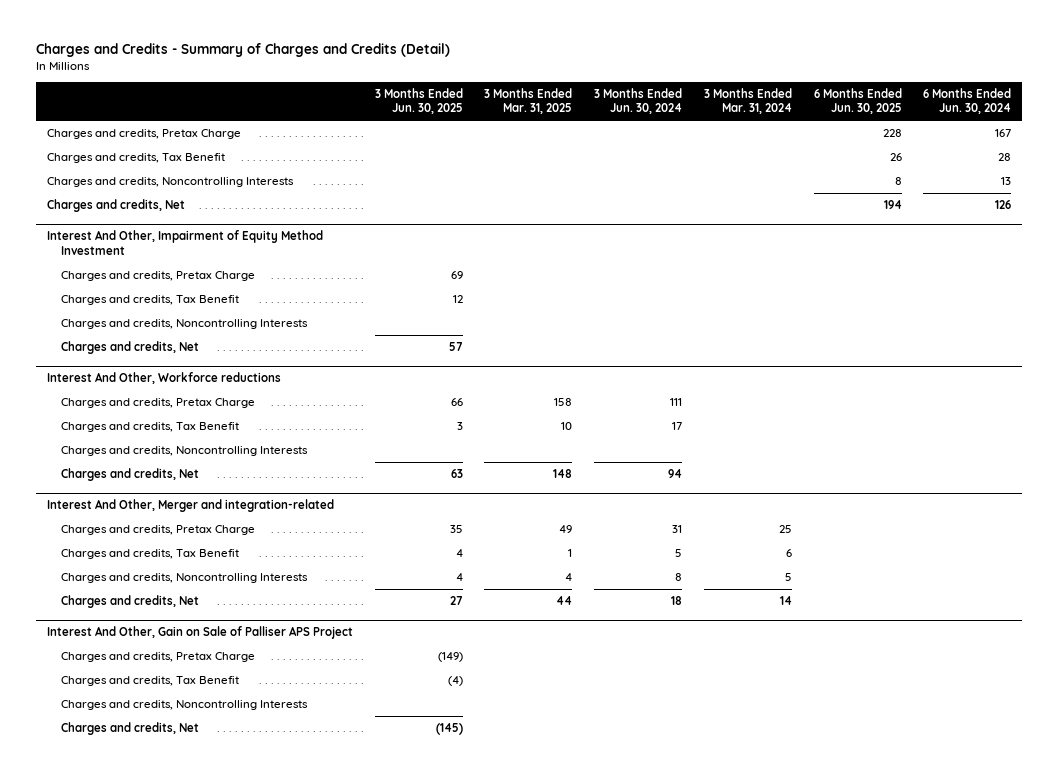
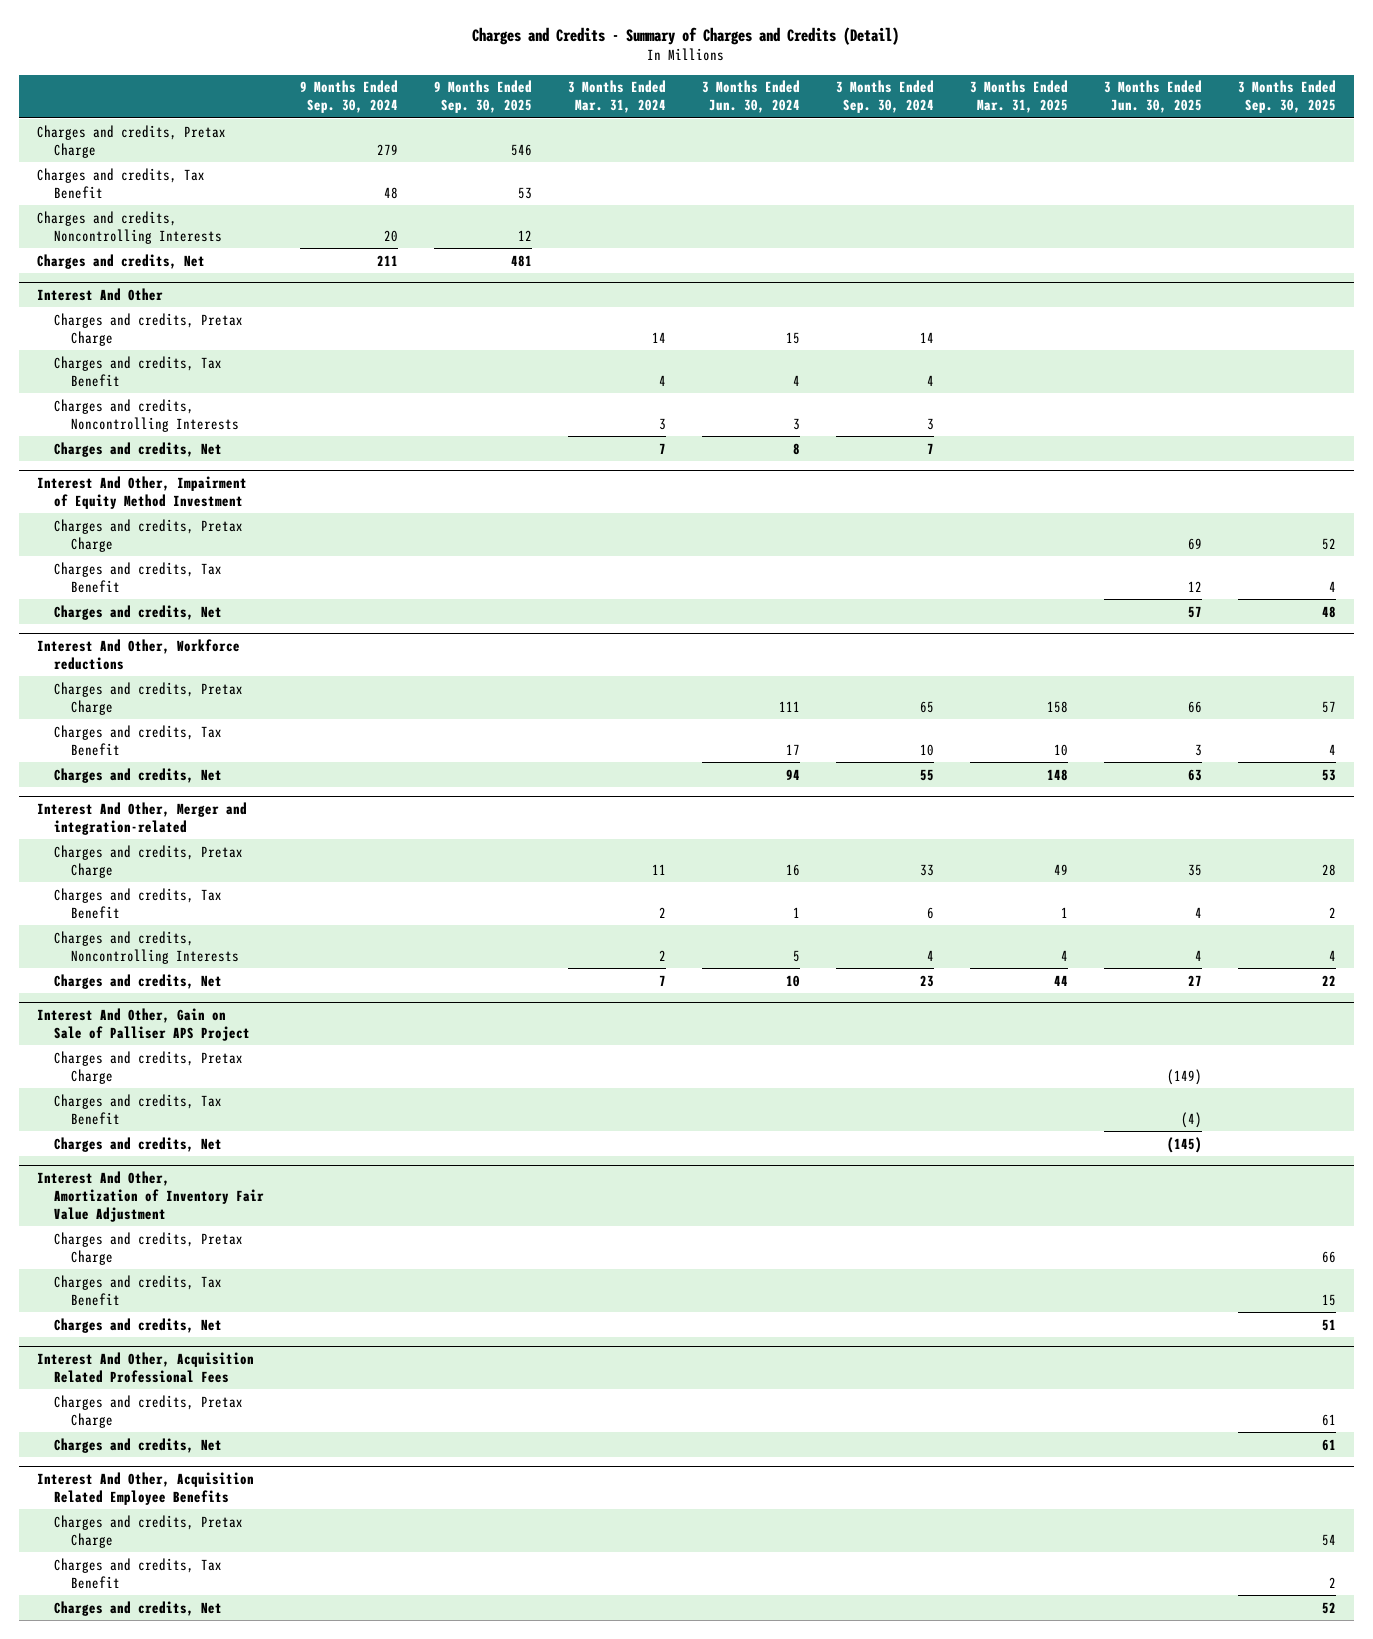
- | 3 Months Ended Jun. 30, 2025 | 3 Months Ended Mar. 31, 2025 | 3 Months Ended Jun. 30, 2024 | 3 Months Ended Mar. 31, 2024 | 6 Months Ended Jun. 30, 2025 | 6 Months Ended Jun. 30, 2024
+ | 9 Months Ended Sep. 30, 2024 | 9 Months Ended Sep. 30, 2025 | 3 Months Ended Mar. 31, 2024 | 3 Months Ended Jun. 30, 2024 | 3 Months Ended Sep. 30, 2024 | 3 Months Ended Mar. 31, 2025 | 3 Months Ended Jun. 30, 2025 | 3 Months Ended Sep. 30, 2025
+ Interest And Other
+ Charges and credits, Pretax Charge | | | 14 | 15 | 14 | | |
+ Charges and credits, Tax Benefit | | | 4 | 4 | 4 | | |
+ Charges and credits, Noncontrolling Interests | | | 3 | 3 | 3 | | |
+ Charges and credits, Net | | | 7 | 8 | 7 | | |
@ Interest And Other, Impairment of Equity Method Investment
- Charges and credits, Noncontrolling Interests
@ Interest And Other, Workforce reductions
- Charges and credits, Noncontrolling Interests
@ Interest And Other, Merger and integration-related
- Charges and credits, Pretax Charge | 35 | 49 | 31 | 25 | |
- Charges and credits, Tax Benefit | 4 | 1 | 5 | 6 | |
- Charges and credits, Noncontrolling Interests | 4 | 4 | 8 | 5 | |
- Charges and credits, Net | 27 | 44 | 18 | 14 | |
+ Charges and credits, Pretax Charge | | | 11 | 16 | 33 | 49 | 35 | 28
+ Charges and credits, Tax Benefit | | | 2 | 1 | 6 | 1 | 4 | 2
+ Charges and credits, Noncontrolling Interests | | | 2 | 5 | 4 | 4 | 4 | 4
+ Charges and credits, Net | | | 7 | 10 | 23 | 44 | 27 | 22
@ Interest And Other, Gain on Sale of Palliser APS Project
- Charges and credits, Noncontrolling Interests
+ Interest And Other, Amortization of Inventory Fair Value Adjustment
+ Charges and credits, Pretax Charge | | | | | | | | 66
+ Charges and credits, Tax Benefit | | | | | | | | 15
+ Charges and credits, Net | | | | | | | | 51
+ Interest And Other, Acquisition Related Professional Fees
+ Charges and credits, Pretax Charge | | | | | | | | 61
+ Charges and credits, Net | | | | | | | | 61
+ Interest And Other, Acquisition Related Employee Benefits
+ Charges and credits, Pretax Charge | | | | | | | | 54
+ Charges and credits, Tax Benefit | | | | | | | | 2
+ Charges and credits, Net | | | | | | | | 52

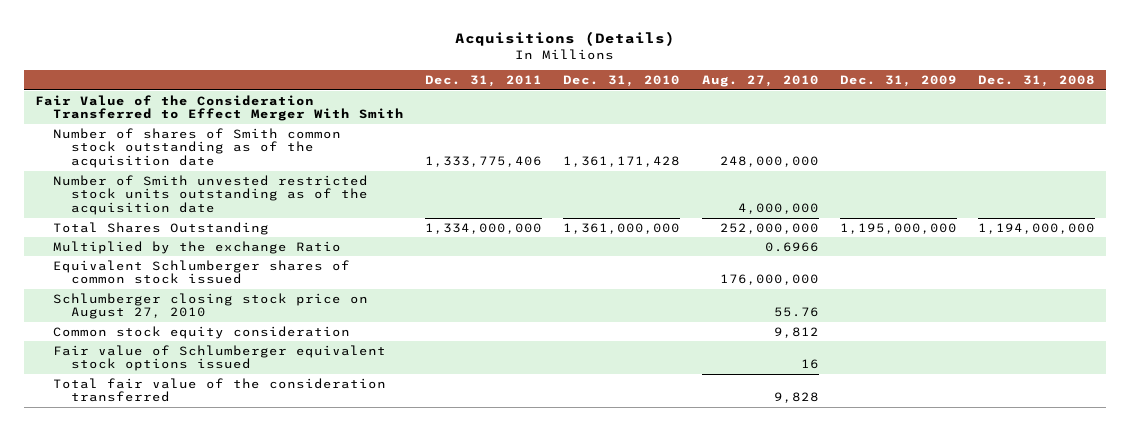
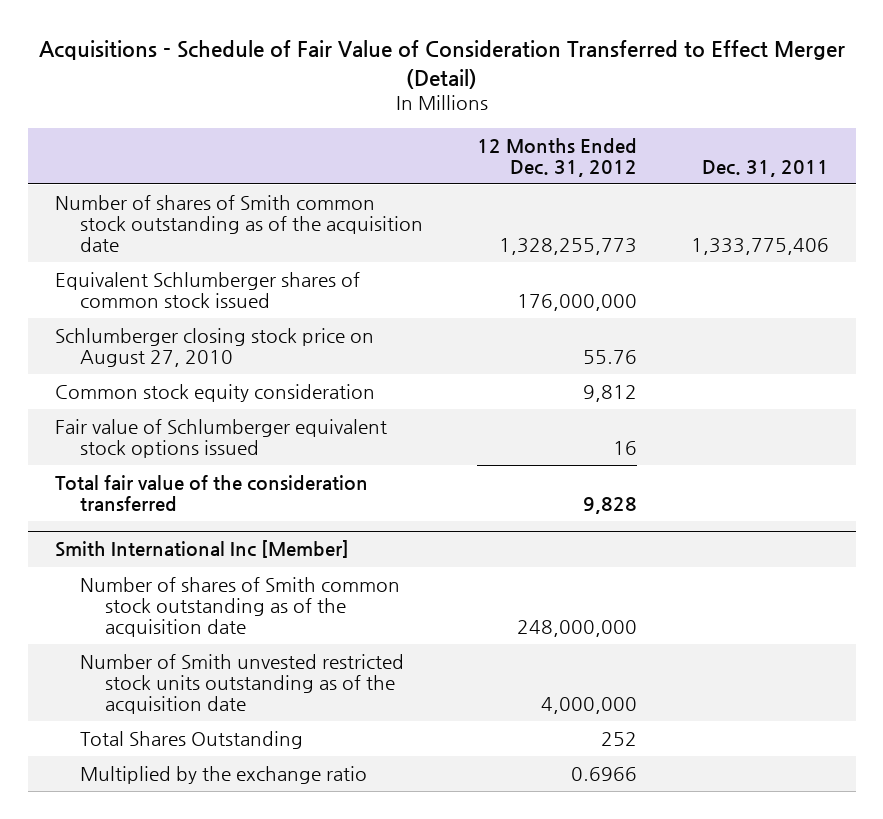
- Acquisitions (Details)
+ Acquisitions - Schedule of Fair Value of Consideration Transferred to Effect Merger (Detail)
- | Dec. 31, 2011 | Dec. 31, 2010 | Aug. 27, 2010 | Dec. 31, 2009 | Dec. 31, 2008
+ | 12 Months Ended Dec. 31, 2012 | Dec. 31, 2011
- Fair Value of the Consideration Transferred to Effect Merger With Smith
- Number of Smith unvested restricted stock units outstanding as of the acquisition date | | | 4,000,000 | |
- Total Shares Outstanding | 1,334,000,000 | 1,361,000,000 | 252,000,000 | 1,195,000,000 | 1,194,000,000
- Multiplied by the exchange Ratio | | | 0.6966 | |
+ Smith International Inc [Member]
+ Number of shares of Smith common stock outstanding as of the acquisition date | 248,000,000 |
+ Number of Smith unvested restricted stock units outstanding as of the acquisition date | 4,000,000 |
+ Total Shares Outstanding | 252 |
+ Multiplied by the exchange ratio | 0.6966 |

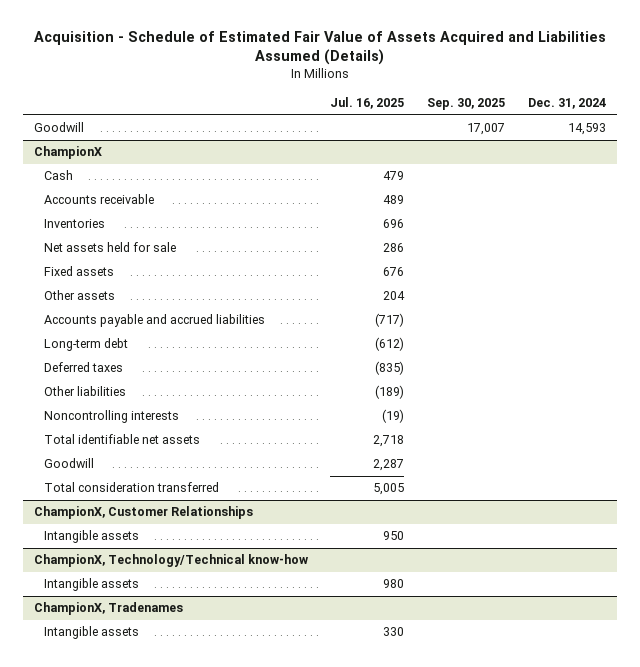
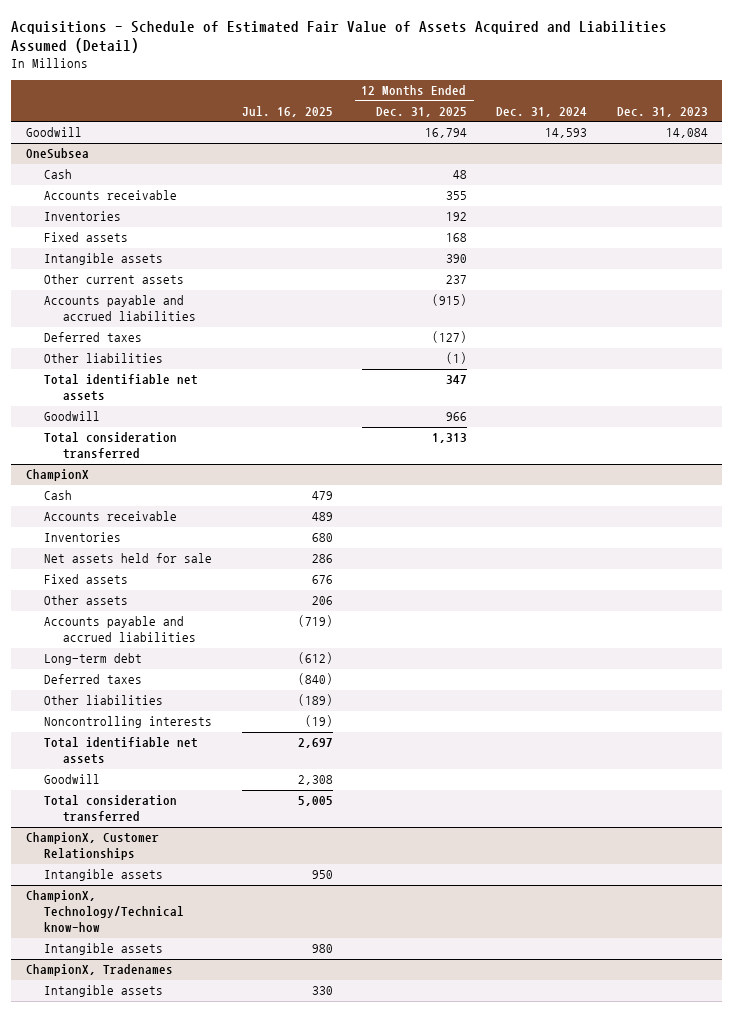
- Acquisition - Schedule of Estimated Fair Value of Assets Acquired and Liabilities Assumed (Details)
+ Acquisitions - Schedule of Estimated Fair Value of Assets Acquired and Liabilities Assumed (Detail)
- | Jul. 16, 2025 | Sep. 30, 2025 | Dec. 31, 2024
+ | Jul. 16, 2025 | 12 Months Ended Dec. 31, 2025 | Dec. 31, 2024 | Dec. 31, 2023
+ OneSubsea
+ Cash | | 48 | |
+ Accounts receivable | | 355 | |
+ Inventories | | 192 | |
+ Fixed assets | | 168 | |
+ Intangible assets | | 390 | |
+ Other current assets | | 237 | |
+ Accounts payable and accrued liabilities | | (915) | |
+ Deferred taxes | | (127) | |
+ Other liabilities | | (1) | |
+ Total identifiable net assets | | 347 | |
+ Goodwill | | 966 | |
+ Total consideration transferred | | 1,313 | |
@ ChampionX
- Inventories | 696 | |
+ Inventories | 680 | | |
- Other assets | 204 | |
- Accounts payable and accrued liabilities | (717) | |
+ Other assets | 206 | | |
+ Accounts payable and accrued liabilities | (719) | | |
- Deferred taxes | (835) | |
+ Deferred taxes | (840) | | |
- Total identifiable net assets | 2,718 | |
- Goodwill | 2,287 | |
+ Total identifiable net assets | 2,697 | | |
+ Goodwill | 2,308 | | |

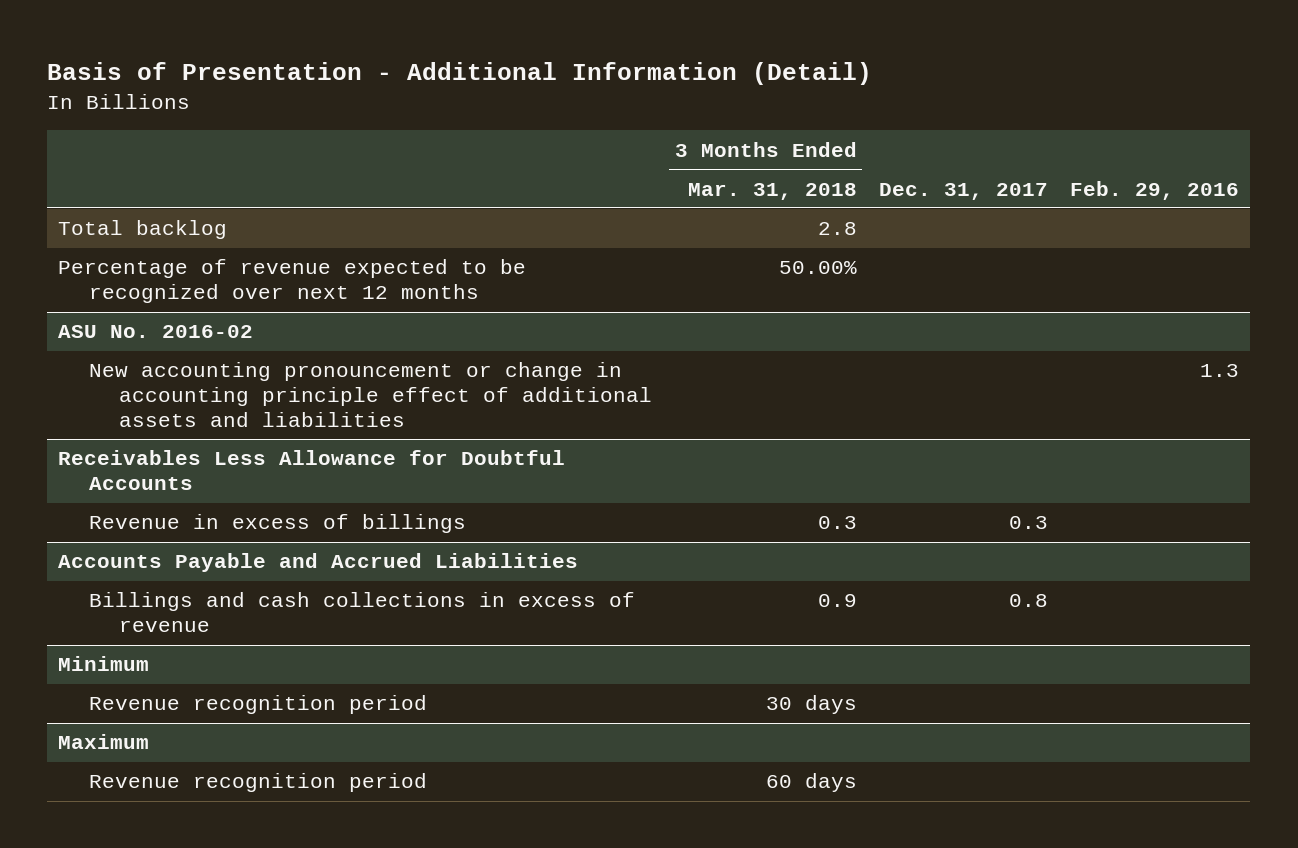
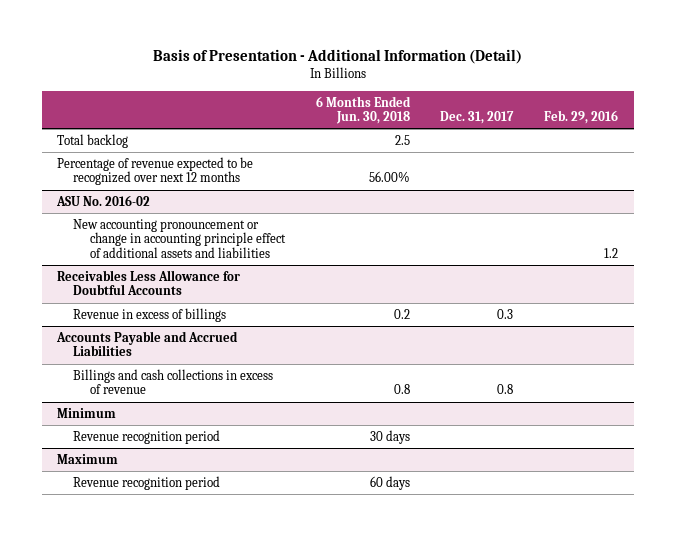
- | 3 Months Ended Mar. 31, 2018 | Dec. 31, 2017 | Feb. 29, 2016
+ | 6 Months Ended Jun. 30, 2018 | Dec. 31, 2017 | Feb. 29, 2016
@ ASU No. 2016-02
- New accounting pronouncement or change in accounting principle effect of additional assets and liabilities | | | 1.3
+ New accounting pronouncement or change in accounting principle effect of additional assets and liabilities | | | 1.2

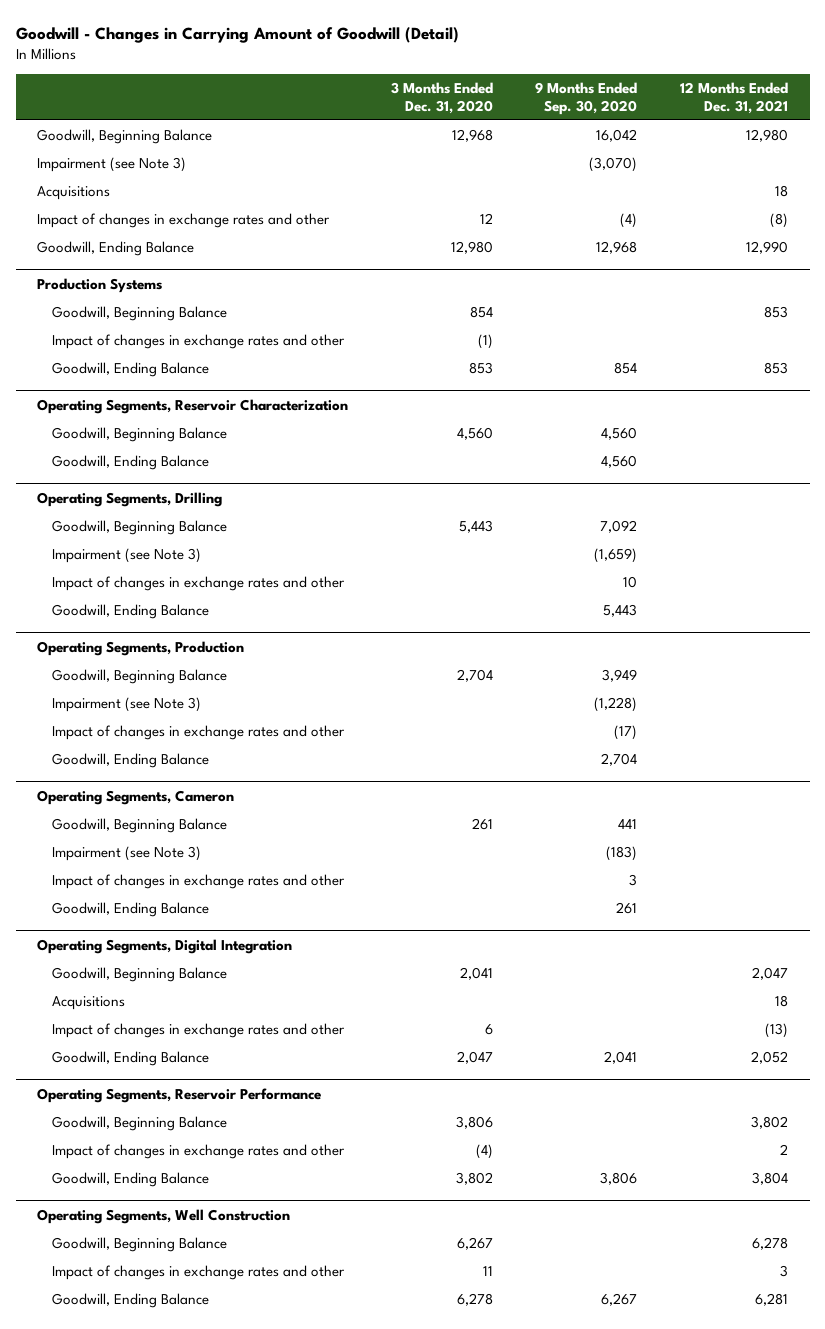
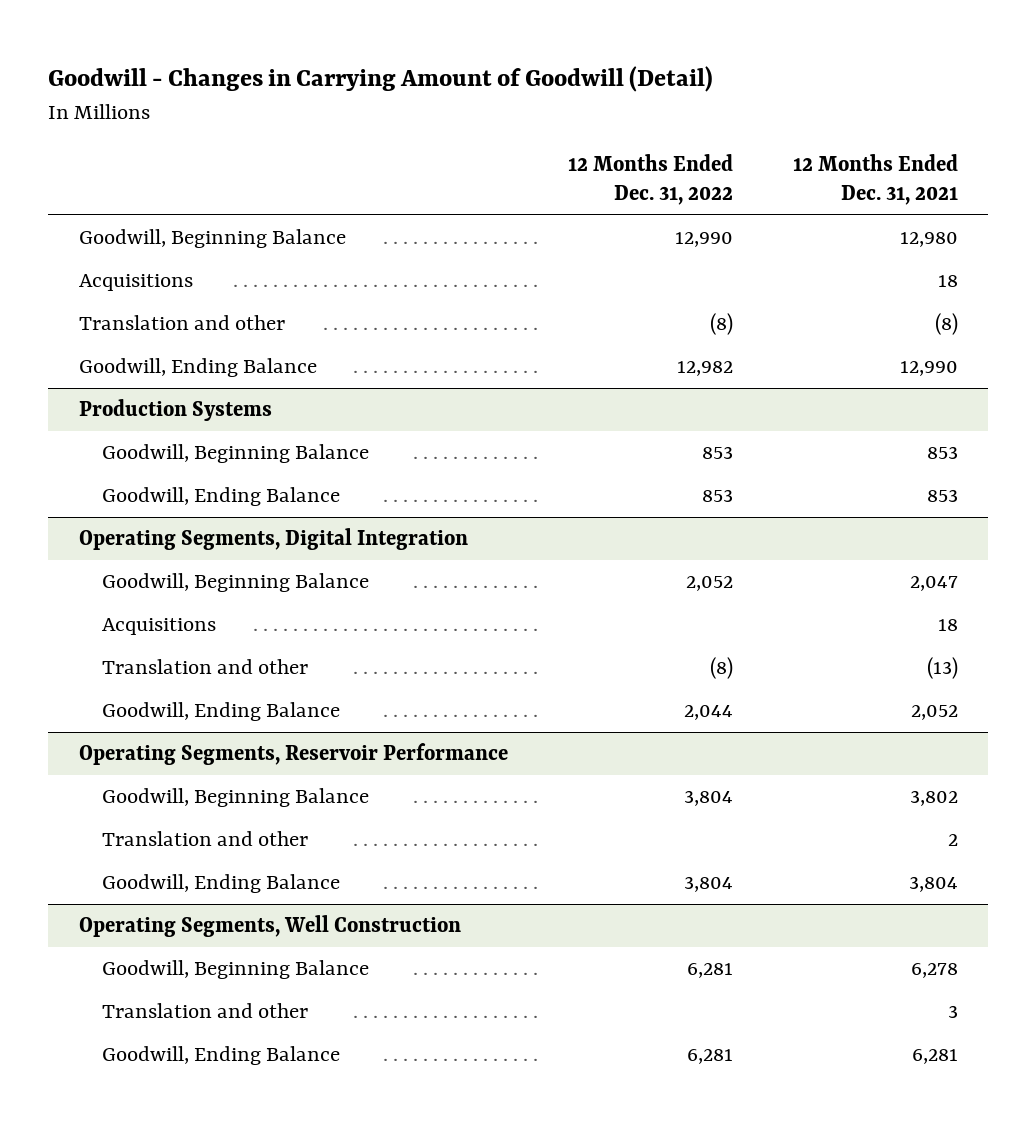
- | 3 Months Ended Dec. 31, 2020 | 9 Months Ended Sep. 30, 2020 | 12 Months Ended Dec. 31, 2021
+ | 12 Months Ended Dec. 31, 2022 | 12 Months Ended Dec. 31, 2021
- Impairment (see Note 3) | | (3,070) |
- Impact of changes in exchange rates and other | 12 | (4) | (8)
+ Translation and other | (8) | (8)
@ Production Systems
- Impact of changes in exchange rates and other | (1) | |
- Operating Segments, Reservoir Characterization
- Goodwill, Beginning Balance | 4,560 | 4,560 |
- Goodwill, Ending Balance | | 4,560 |
- Operating Segments, Drilling
- Goodwill, Beginning Balance | 5,443 | 7,092 |
- Impairment (see Note 3) | | (1,659) |
- Impact of changes in exchange rates and other | | 10 |
- Goodwill, Ending Balance | | 5,443 |
- Operating Segments, Production
- Goodwill, Beginning Balance | 2,704 | 3,949 |
- Impairment (see Note 3) | | (1,228) |
- Impact of changes in exchange rates and other | | (17) |
- Goodwill, Ending Balance | | 2,704 |
- Operating Segments, Cameron
- Goodwill, Beginning Balance | 261 | 441 |
- Impairment (see Note 3) | | (183) |
- Impact of changes in exchange rates and other | | 3 |
- Goodwill, Ending Balance | | 261 |
@ Operating Segments, Digital Integration
- Impact of changes in exchange rates and other | 6 | | (13)
+ Translation and other | (8) | (13)
@ Operating Segments, Reservoir Performance
- Impact of changes in exchange rates and other | (4) | | 2
+ Translation and other | | 2
@ Operating Segments, Well Construction
- Impact of changes in exchange rates and other | 11 | | 3
+ Translation and other | | 3

